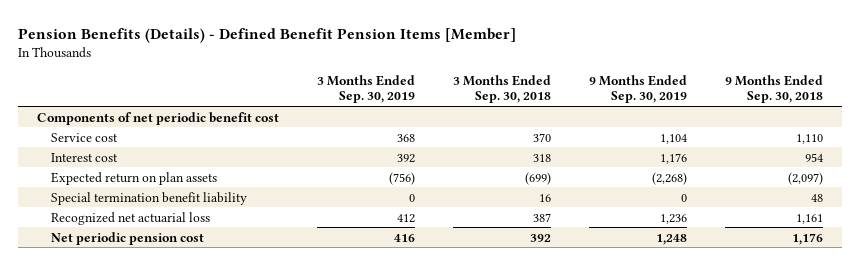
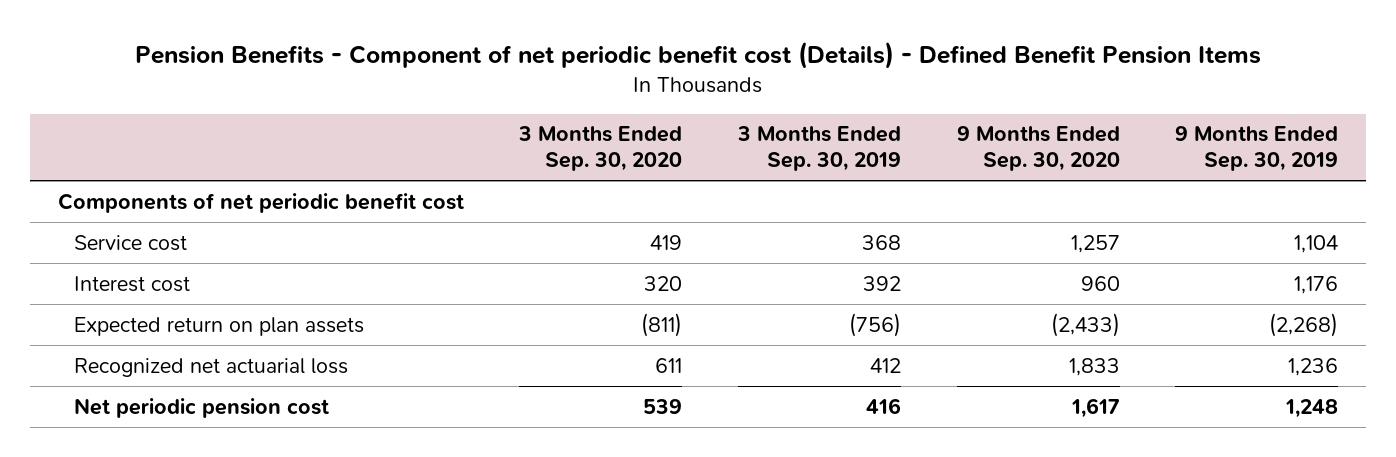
- Pension Benefits (Details) - Defined Benefit Pension Items [Member]
+ Pension Benefits - Component of net periodic benefit cost (Details) - Defined Benefit Pension Items
- | 3 Months Ended Sep. 30, 2019 | 3 Months Ended Sep. 30, 2018 | 9 Months Ended Sep. 30, 2019 | 9 Months Ended Sep. 30, 2018
+ | 3 Months Ended Sep. 30, 2020 | 3 Months Ended Sep. 30, 2019 | 9 Months Ended Sep. 30, 2020 | 9 Months Ended Sep. 30, 2019
- Special termination benefit liability | 0 | 16 | 0 | 48

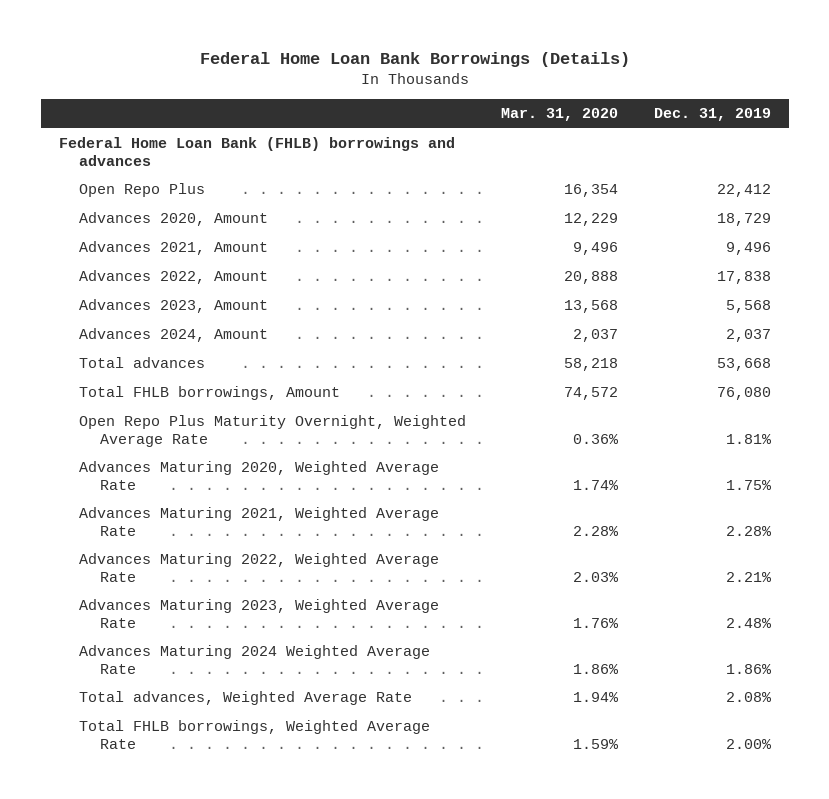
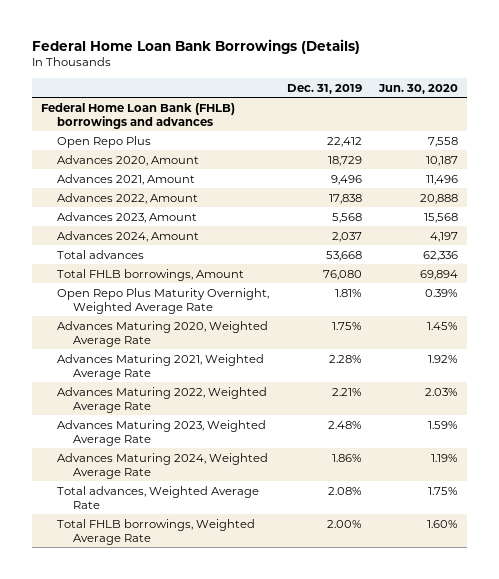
- | Mar. 31, 2020 | Dec. 31, 2019
+ | Dec. 31, 2019 | Jun. 30, 2020
- Advances Maturing 2024 Weighted Average Rate | 1.86% | 1.86%
+ Advances Maturing 2024, Weighted Average Rate | 1.86% | 1.19%

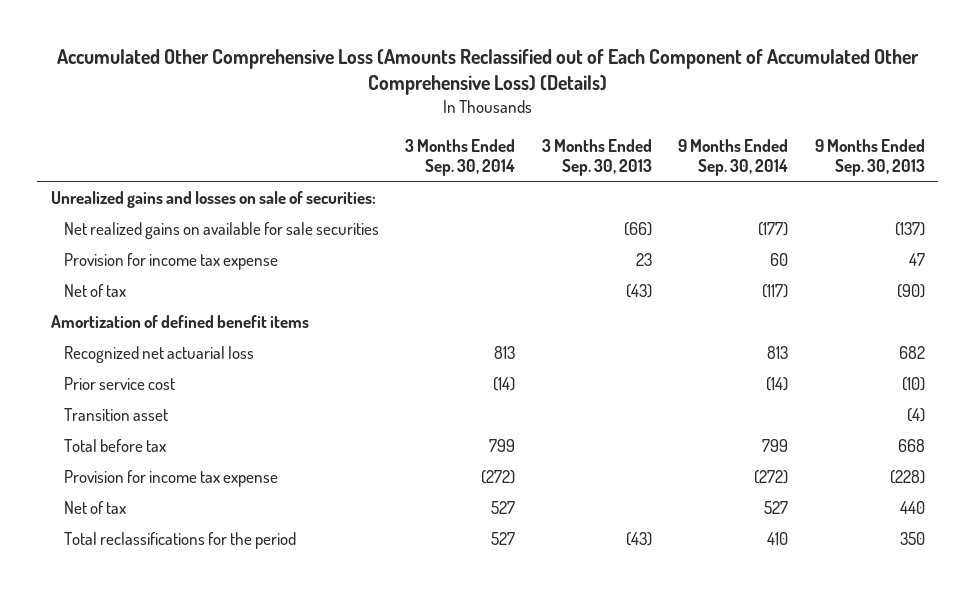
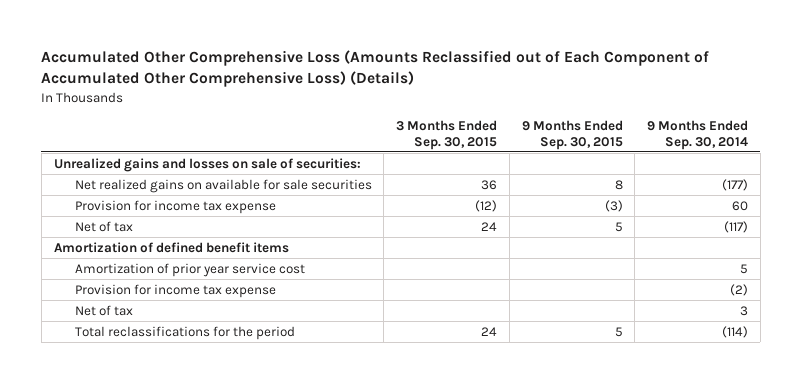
- | 3 Months Ended Sep. 30, 2014 | 3 Months Ended Sep. 30, 2013 | 9 Months Ended Sep. 30, 2014 | 9 Months Ended Sep. 30, 2013
+ | 3 Months Ended Sep. 30, 2015 | 9 Months Ended Sep. 30, 2015 | 9 Months Ended Sep. 30, 2014
- Recognized net actuarial loss | 813 | | 813 | 682
- Prior service cost | (14) | | (14) | (10)
- Transition asset | | | | (4)
- Total before tax | 799 | | 799 | 668
- Provision for income tax expense | (272) | | (272) | (228)
- Net of tax | 527 | | 527 | 440
- Total reclassifications for the period | 527 | (43) | 410 | 350
+ Amortization of prior year service cost | | | 5
+ Provision for income tax expense | | | (2)
+ Net of tax | | | 3
+ Total reclassifications for the period | 24 | 5 | (114)

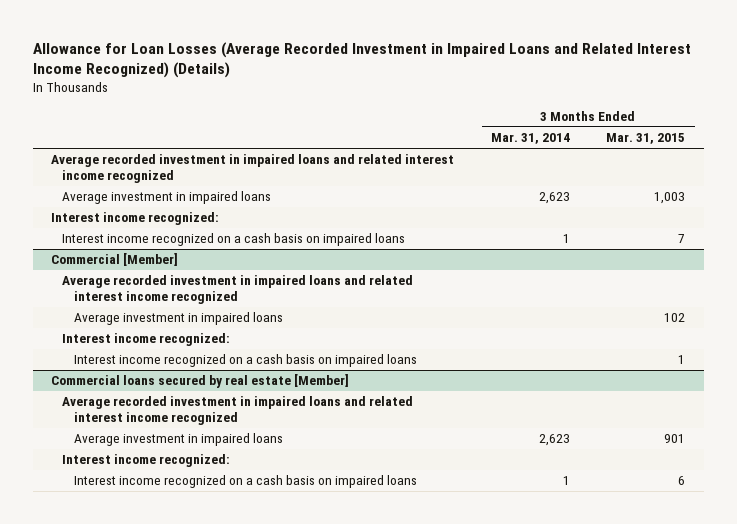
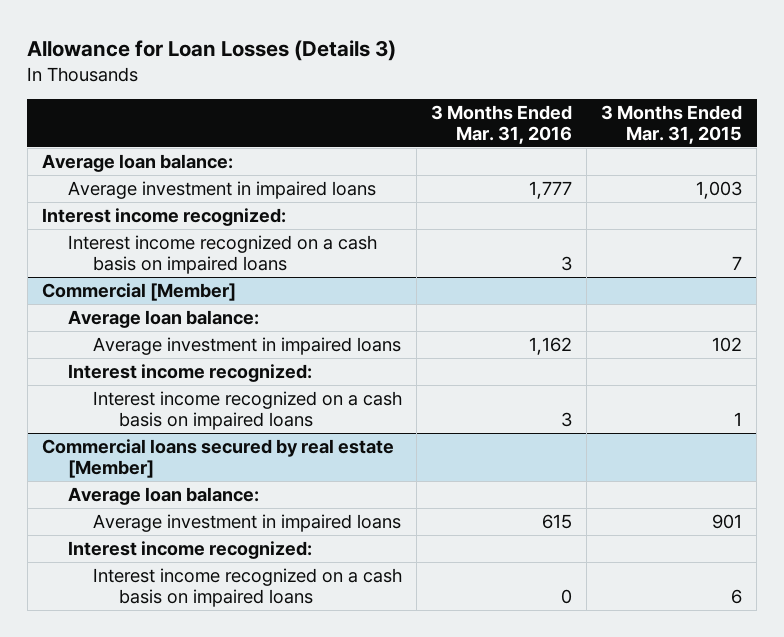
- Allowance for Loan Losses (Average Recorded Investment in Impaired Loans and Related Interest Income Recognized) (Details)
+ Allowance for Loan Losses (Details 3)
- | 3 Months Ended Mar. 31, 2014 | 3 Months Ended Mar. 31, 2015
+ | 3 Months Ended Mar. 31, 2016 | 3 Months Ended Mar. 31, 2015
- Average recorded investment in impaired loans and related interest income recognized
+ Average loan balance:
@ Commercial [Member]
- Average recorded investment in impaired loans and related interest income recognized
+ Average loan balance:
@ Commercial loans secured by real estate [Member]
- Average recorded investment in impaired loans and related interest income recognized
+ Average loan balance:

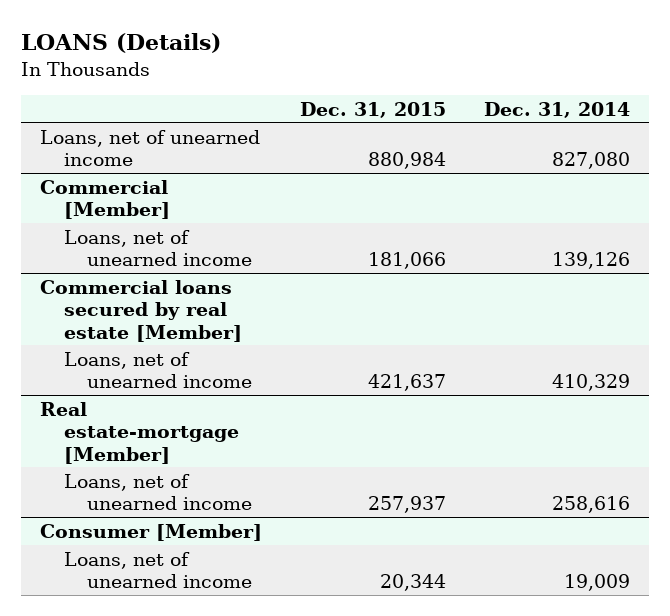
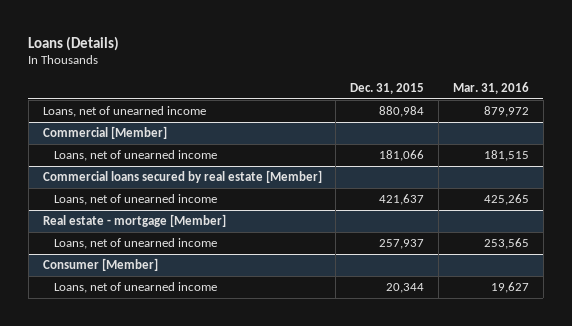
- LOANS (Details)
+ Loans (Details)
- | Dec. 31, 2015 | Dec. 31, 2014
+ | Dec. 31, 2015 | Mar. 31, 2016
- Real estate-mortgage [Member]
+ Real estate - mortgage [Member]

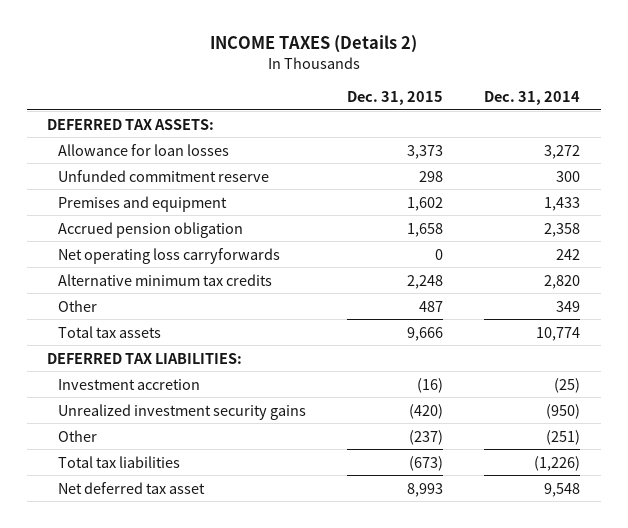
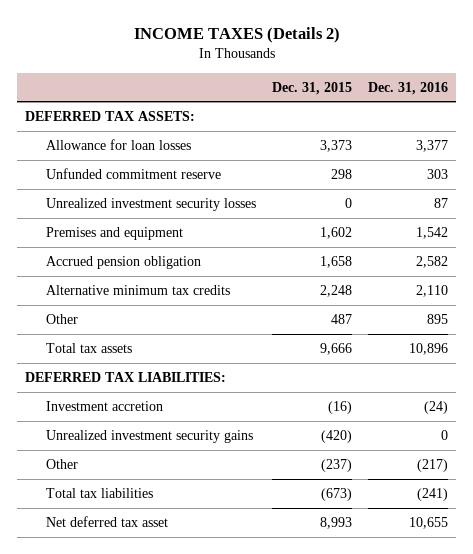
- | Dec. 31, 2015 | Dec. 31, 2014
+ | Dec. 31, 2015 | Dec. 31, 2016
+ Unrealized investment security losses | 0 | 87
- Net operating loss carryforwards | 0 | 242

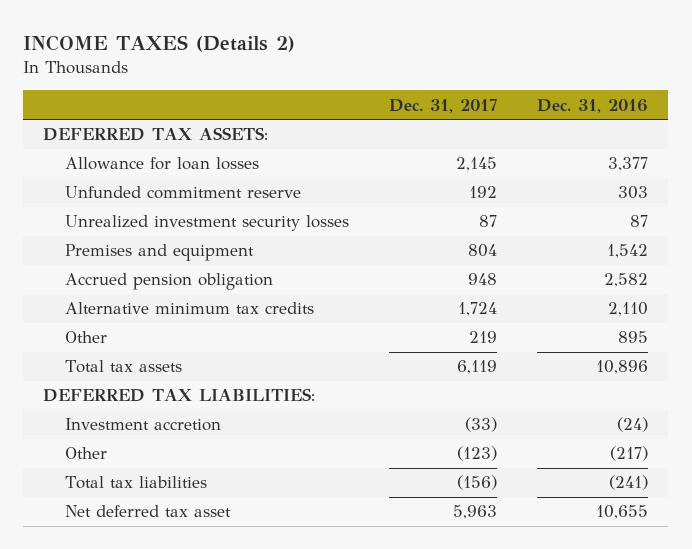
- | Dec. 31, 2015 | Dec. 31, 2016
+ | Dec. 31, 2017 | Dec. 31, 2016
- Unrealized investment security gains | (420) | 0

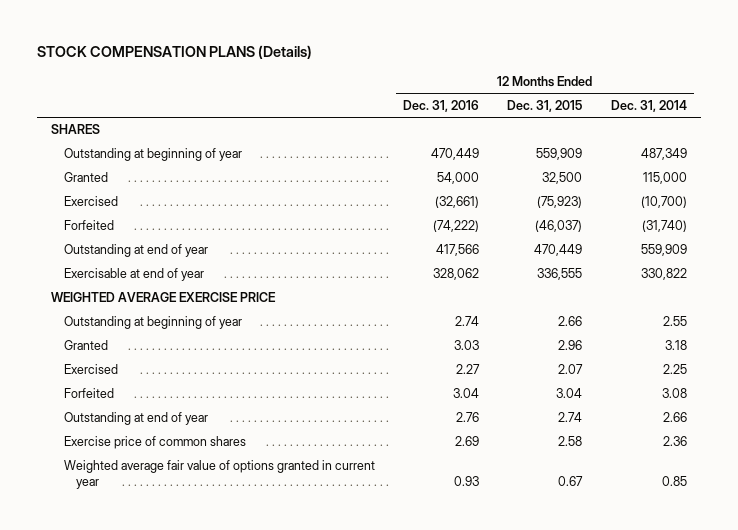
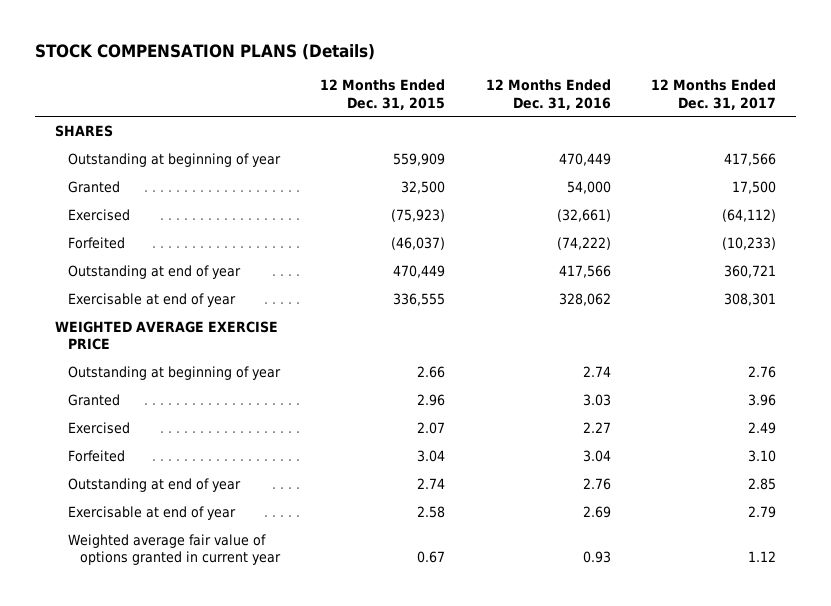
- | 12 Months Ended Dec. 31, 2016 | 12 Months Ended Dec. 31, 2015 | 12 Months Ended Dec. 31, 2014
+ | 12 Months Ended Dec. 31, 2015 | 12 Months Ended Dec. 31, 2016 | 12 Months Ended Dec. 31, 2017
- Exercise price of common shares | 2.69 | 2.58 | 2.36
+ Exercisable at end of year | 2.58 | 2.69 | 2.79

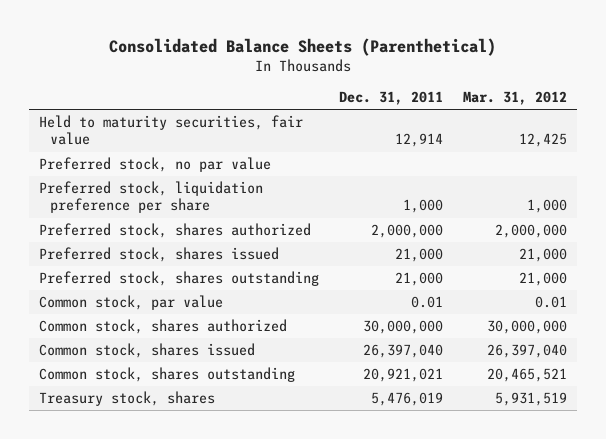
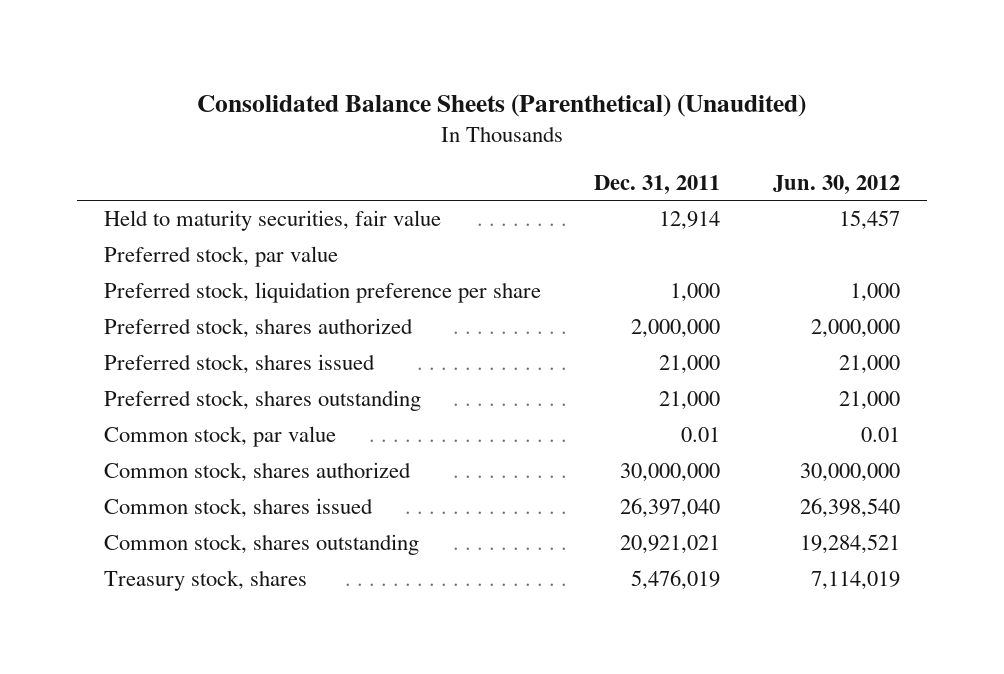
- Consolidated Balance Sheets (Parenthetical)
+ Consolidated Balance Sheets (Parenthetical) (Unaudited)
- | Dec. 31, 2011 | Mar. 31, 2012
+ | Dec. 31, 2011 | Jun. 30, 2012
- Preferred stock, no par value
+ Preferred stock, par value

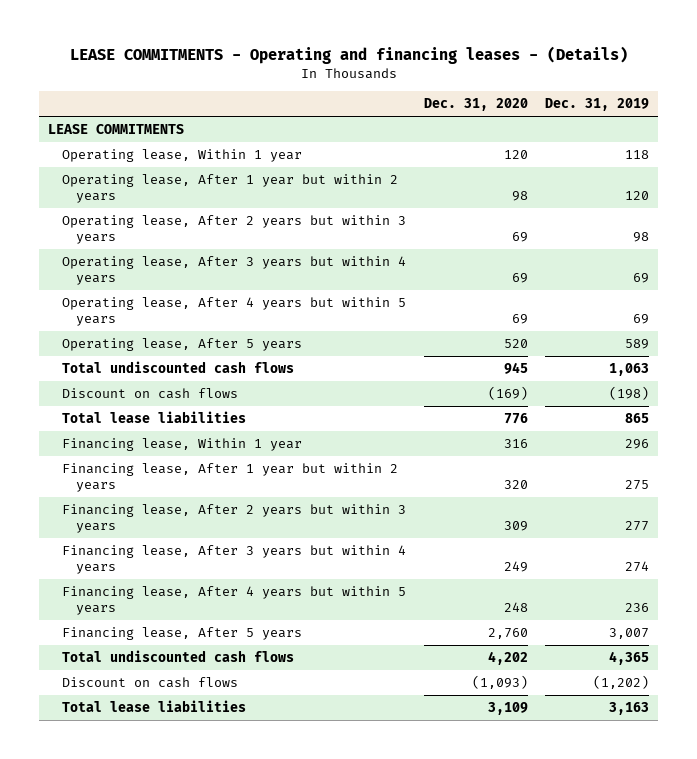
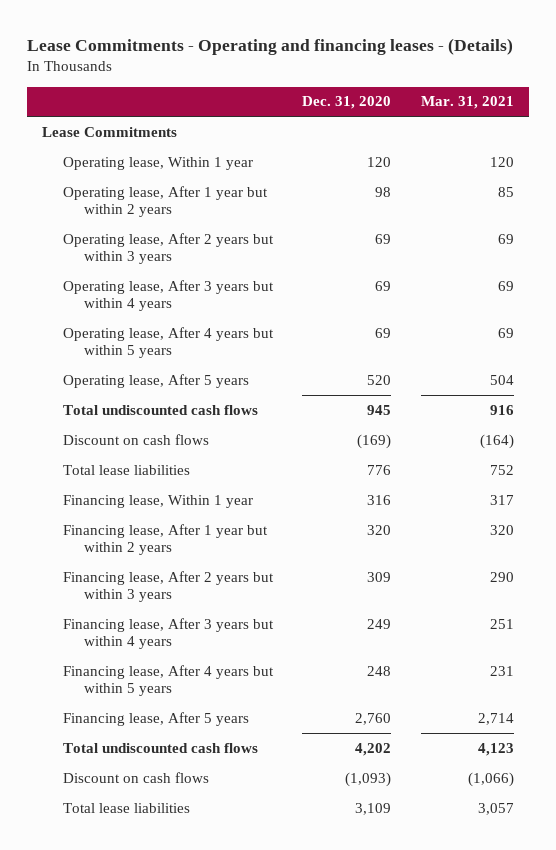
- LEASE COMMITMENTS - Operating and financing leases - (Details)
+ Lease Commitments - Operating and financing leases - (Details)
- | Dec. 31, 2020 | Dec. 31, 2019
+ | Dec. 31, 2020 | Mar. 31, 2021
- LEASE COMMITMENTS
+ Lease Commitments

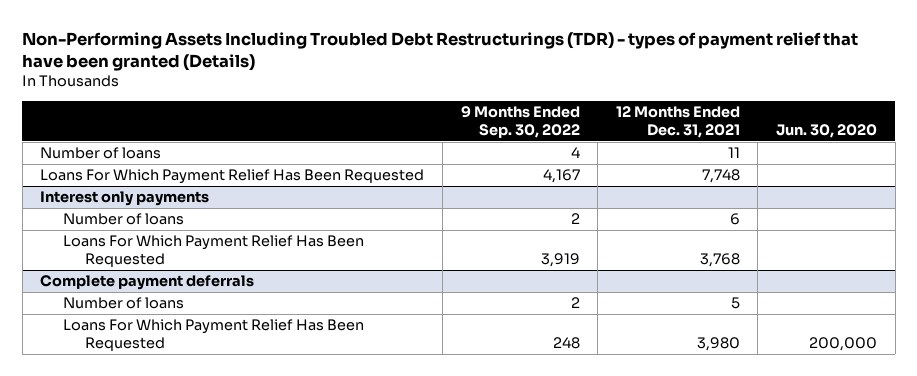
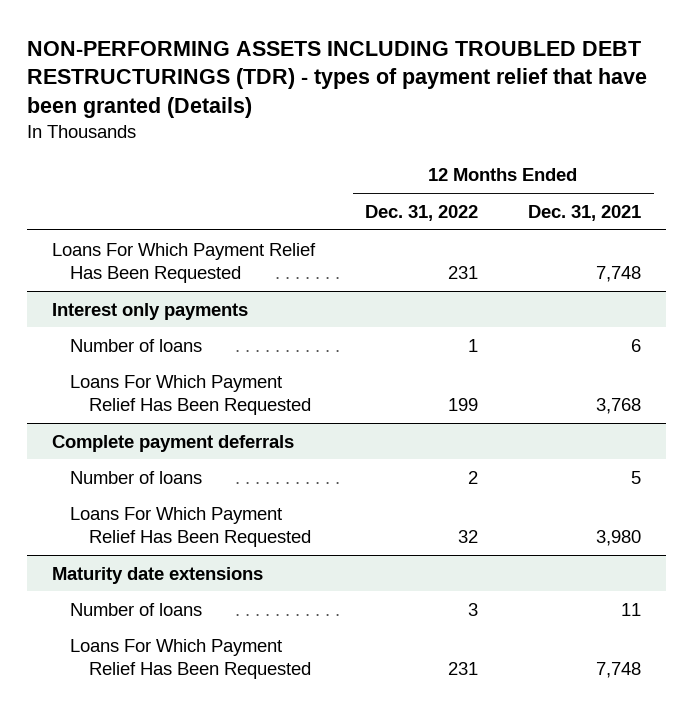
- Non-Performing Assets Including Troubled Debt Restructurings (TDR) - types of payment relief that have been granted (Details)
+ NON-PERFORMING ASSETS INCLUDING TROUBLED DEBT RESTRUCTURINGS (TDR) - types of payment relief that have been granted (Details)
- | 9 Months Ended Sep. 30, 2022 | 12 Months Ended Dec. 31, 2021 | Jun. 30, 2020
+ | 12 Months Ended Dec. 31, 2022 | 12 Months Ended Dec. 31, 2021
- Number of loans | 4 | 11 |
+ Maturity date extensions
+ Number of loans | 3 | 11
+ Loans For Which Payment Relief Has Been Requested | 231 | 7,748

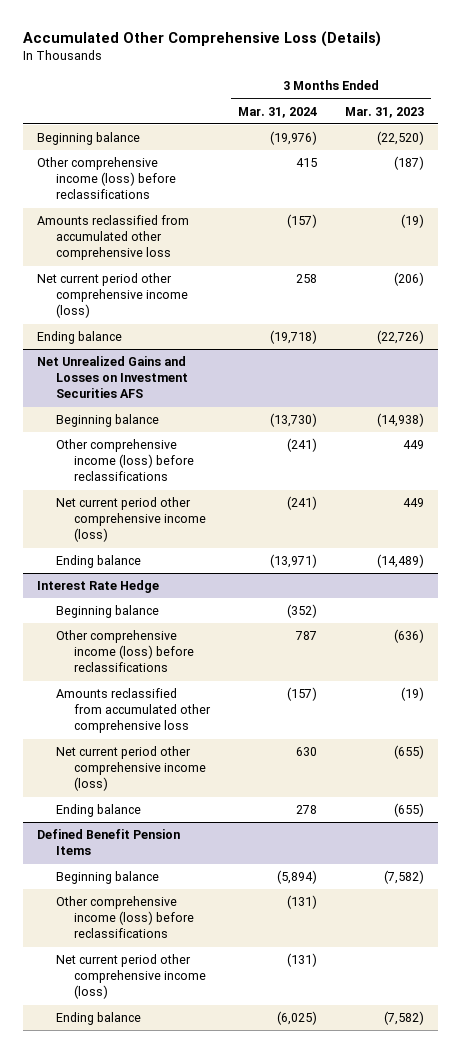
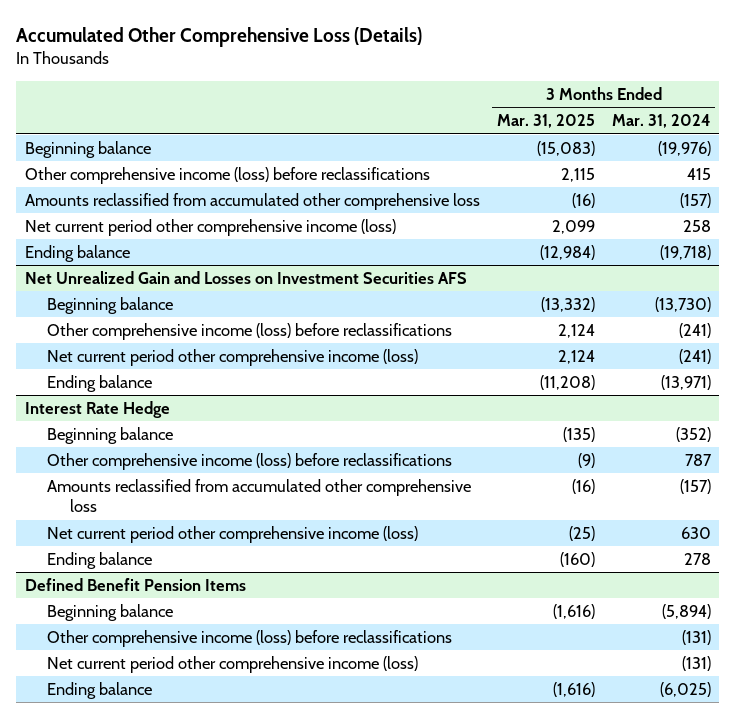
- | 3 Months Ended Mar. 31, 2024 | 3 Months Ended Mar. 31, 2023
+ | 3 Months Ended Mar. 31, 2025 | 3 Months Ended Mar. 31, 2024
- Net Unrealized Gains and Losses on Investment Securities AFS
+ Net Unrealized Gain and Losses on Investment Securities AFS

